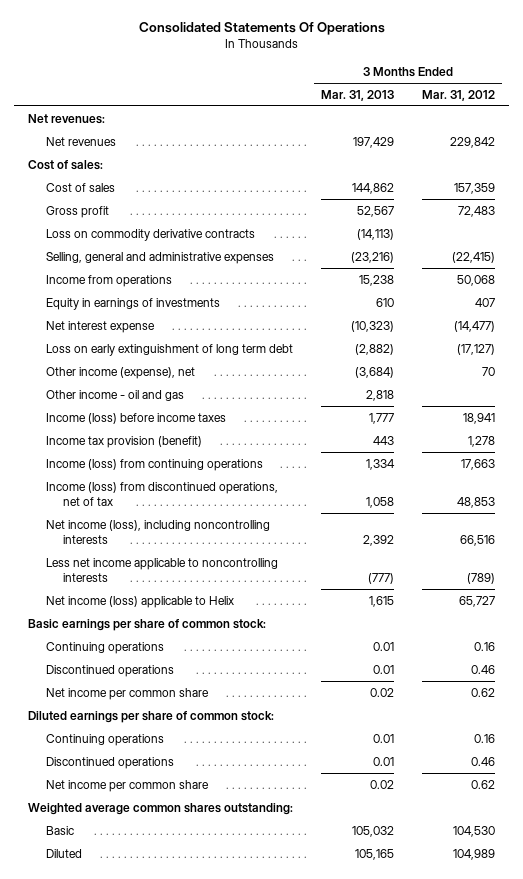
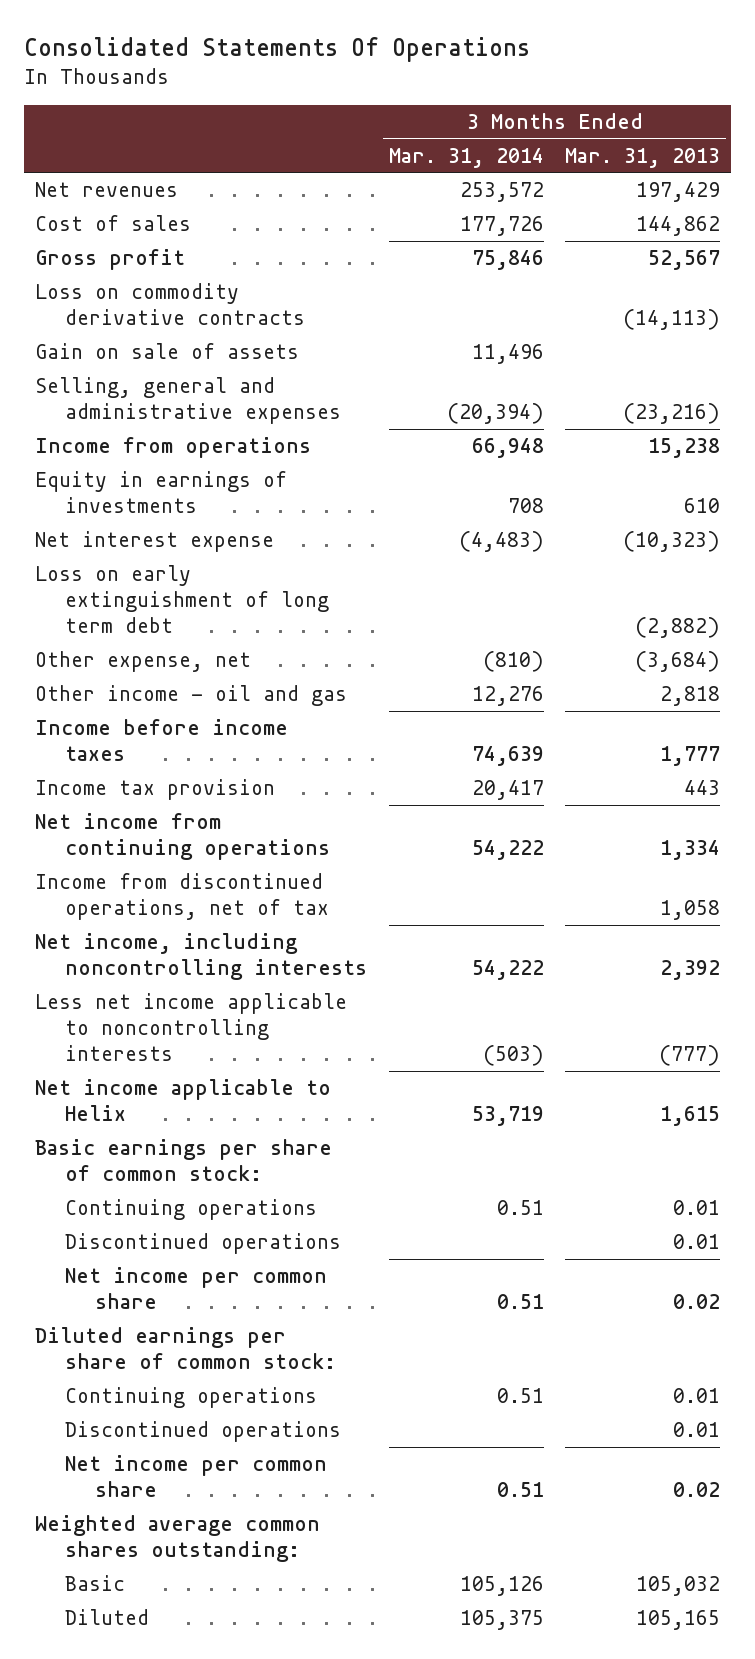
- | 3 Months Ended Mar. 31, 2013 | 3 Months Ended Mar. 31, 2012
+ | 3 Months Ended Mar. 31, 2014 | 3 Months Ended Mar. 31, 2013
- Net revenues:
- Cost of sales:
+ Gain on sale of assets | 11,496 |
- Other income (expense), net | (3,684) | 70
+ Other expense, net | (810) | (3,684)
- Income (loss) before income taxes | 1,777 | 18,941
- Income tax provision (benefit) | 443 | 1,278
- Income (loss) from continuing operations | 1,334 | 17,663
- Income (loss) from discontinued operations, net of tax | 1,058 | 48,853
- Net income (loss), including noncontrolling interests | 2,392 | 66,516
+ Income before income taxes | 74,639 | 1,777
+ Income tax provision | 20,417 | 443
+ Net income from continuing operations | 54,222 | 1,334
+ Income from discontinued operations, net of tax | | 1,058
+ Net income, including noncontrolling interests | 54,222 | 2,392
- Net income (loss) applicable to Helix | 1,615 | 65,727
+ Net income applicable to Helix | 53,719 | 1,615

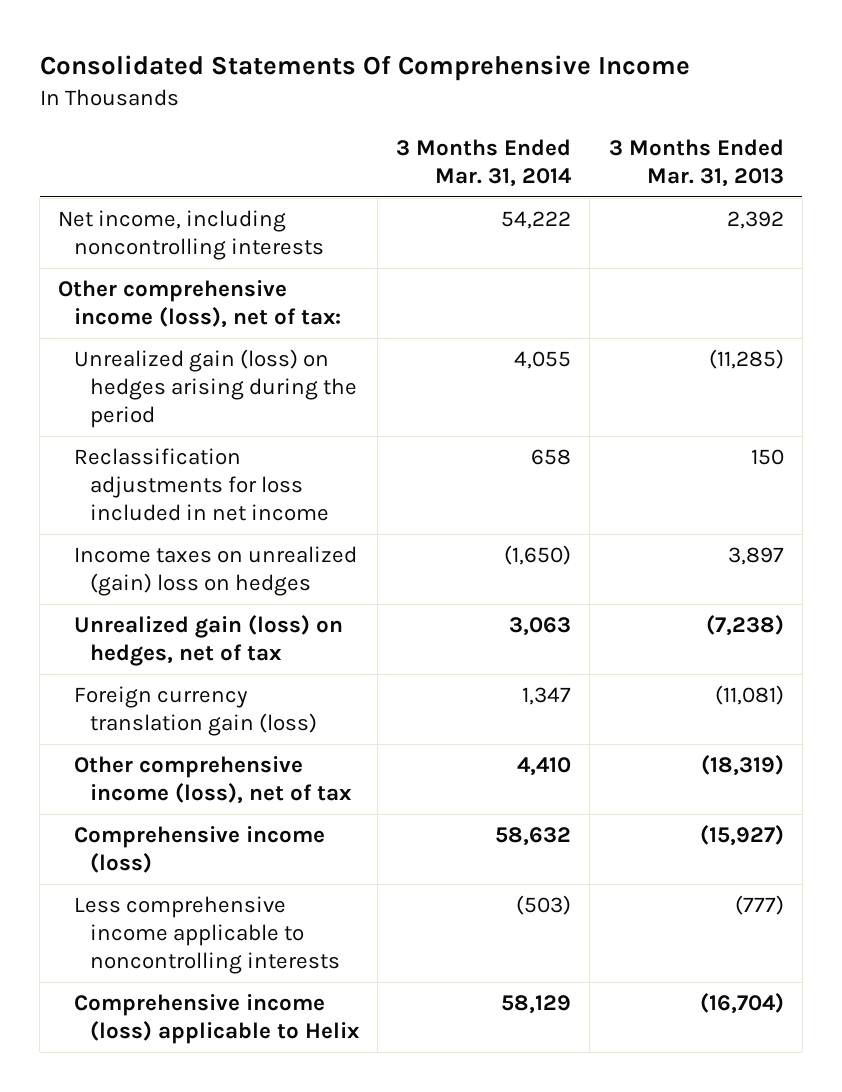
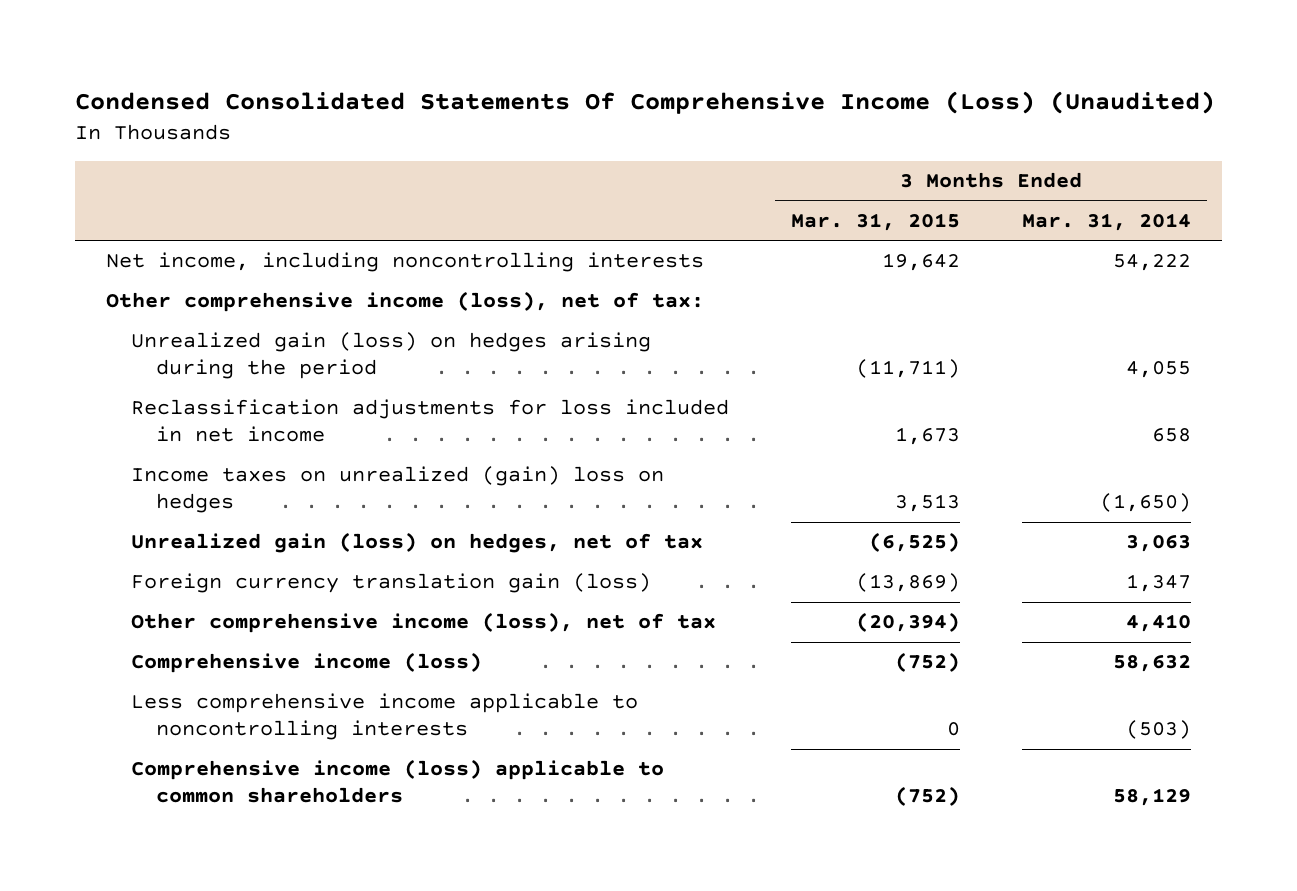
- Consolidated Statements Of Comprehensive Income
+ Condensed Consolidated Statements Of Comprehensive Income (Loss) (Unaudited)
- | 3 Months Ended Mar. 31, 2014 | 3 Months Ended Mar. 31, 2013
+ | 3 Months Ended Mar. 31, 2015 | 3 Months Ended Mar. 31, 2014
- Comprehensive income (loss) applicable to Helix | 58,129 | (16,704)
+ Comprehensive income (loss) applicable to common shareholders | (752) | 58,129

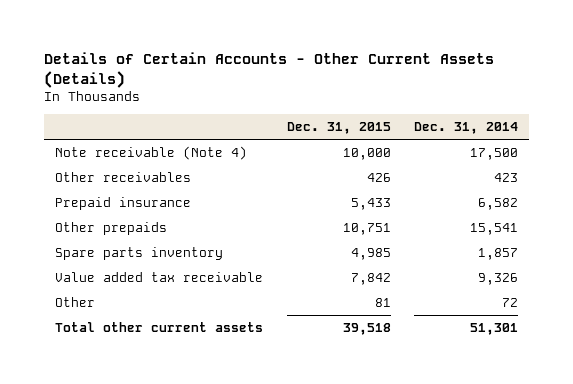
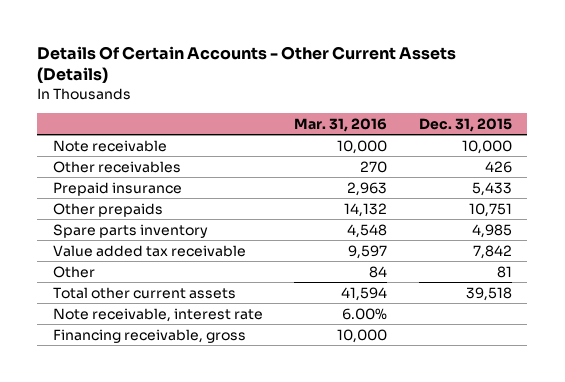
- Details of Certain Accounts - Other Current Assets (Details)
+ Details Of Certain Accounts - Other Current Assets (Details)
- | Dec. 31, 2015 | Dec. 31, 2014
+ | Mar. 31, 2016 | Dec. 31, 2015
- Note receivable (Note 4) | 10,000 | 17,500
+ Note receivable | 10,000 | 10,000
+ Note receivable, interest rate | 6.00% |
+ Financing receivable, gross | 10,000 |

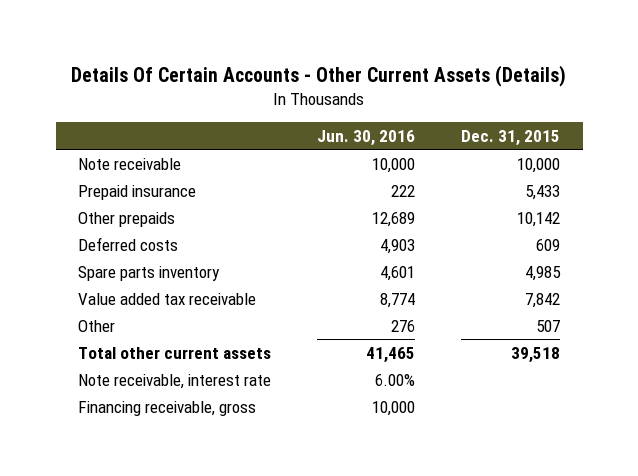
- | Mar. 31, 2016 | Dec. 31, 2015
+ | Jun. 30, 2016 | Dec. 31, 2015
- Other receivables | 270 | 426
- Other prepaids | 14,132 | 10,751
+ Other prepaids | 12,689 | 10,142
+ Deferred costs | 4,903 | 609
- Other | 84 | 81
+ Other | 276 | 507

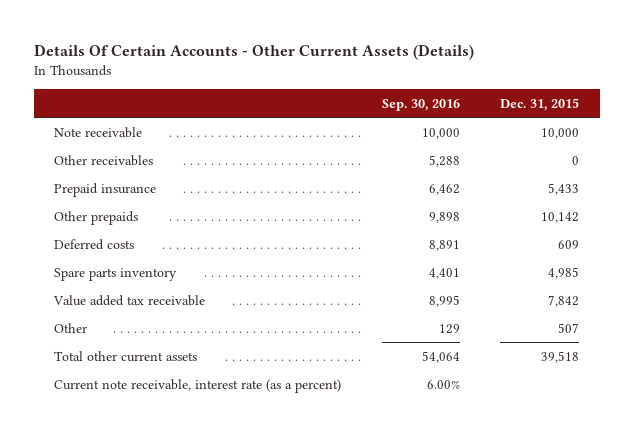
- | Jun. 30, 2016 | Dec. 31, 2015
+ | Sep. 30, 2016 | Dec. 31, 2015
+ Other receivables | 5,288 | 0
- Note receivable, interest rate | 6.00% |
- Financing receivable, gross | 10,000 |
+ Current note receivable, interest rate (as a percent) | 6.00% |

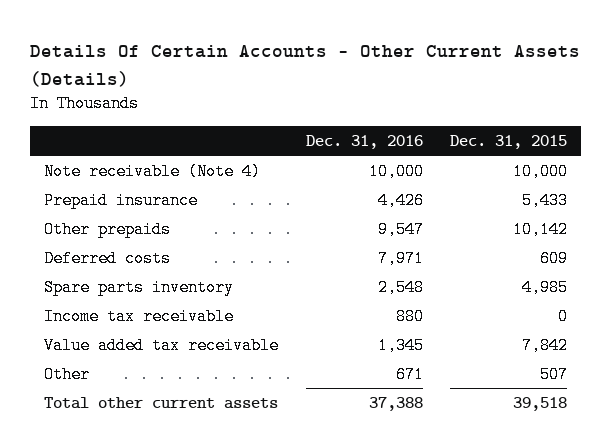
- | Sep. 30, 2016 | Dec. 31, 2015
+ | Dec. 31, 2016 | Dec. 31, 2015
- Note receivable | 10,000 | 10,000
- Other receivables | 5,288 | 0
+ Note receivable (Note 4) | 10,000 | 10,000
+ Income tax receivable | 880 | 0
- Current note receivable, interest rate (as a percent) | 6.00% |

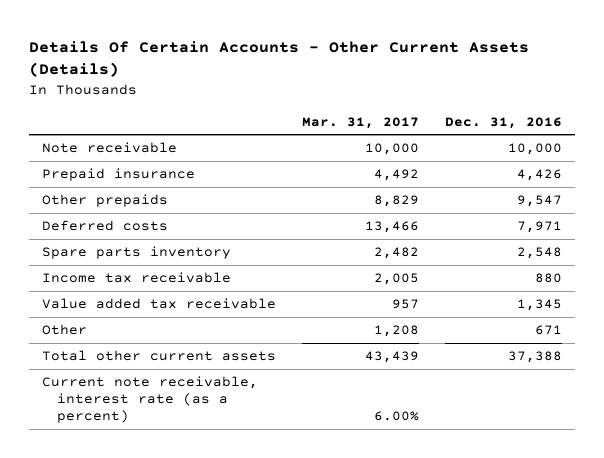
- | Dec. 31, 2016 | Dec. 31, 2015
+ | Mar. 31, 2017 | Dec. 31, 2016
- Note receivable (Note 4) | 10,000 | 10,000
+ Note receivable | 10,000 | 10,000
+ Current note receivable, interest rate (as a percent) | 6.00% |

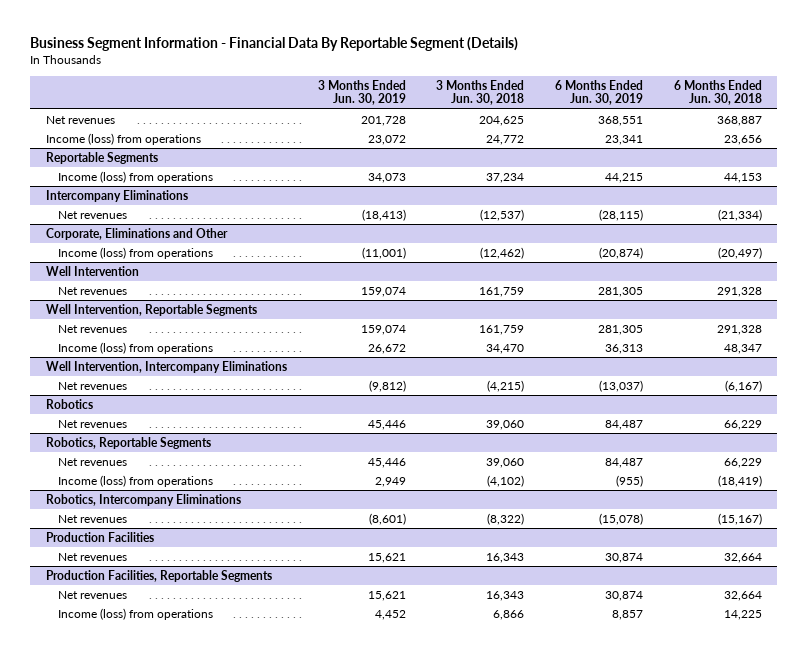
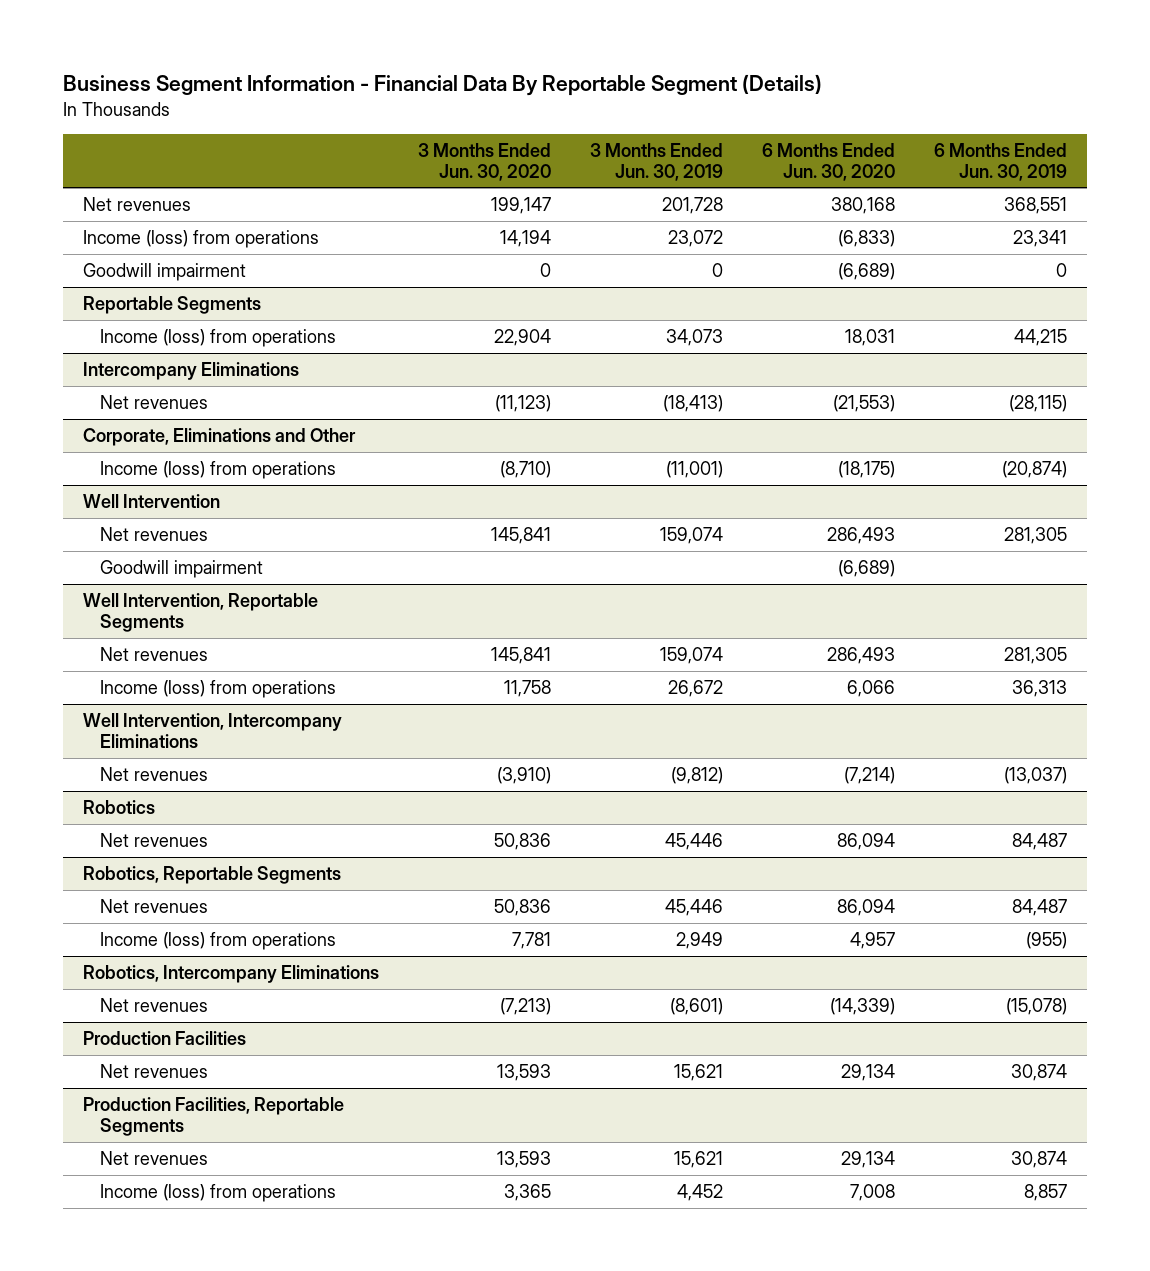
- | 3 Months Ended Jun. 30, 2019 | 3 Months Ended Jun. 30, 2018 | 6 Months Ended Jun. 30, 2019 | 6 Months Ended Jun. 30, 2018
+ | 3 Months Ended Jun. 30, 2020 | 3 Months Ended Jun. 30, 2019 | 6 Months Ended Jun. 30, 2020 | 6 Months Ended Jun. 30, 2019
+ Goodwill impairment | 0 | 0 | (6,689) | 0
@ Well Intervention
+ Goodwill impairment | | | (6,689) |

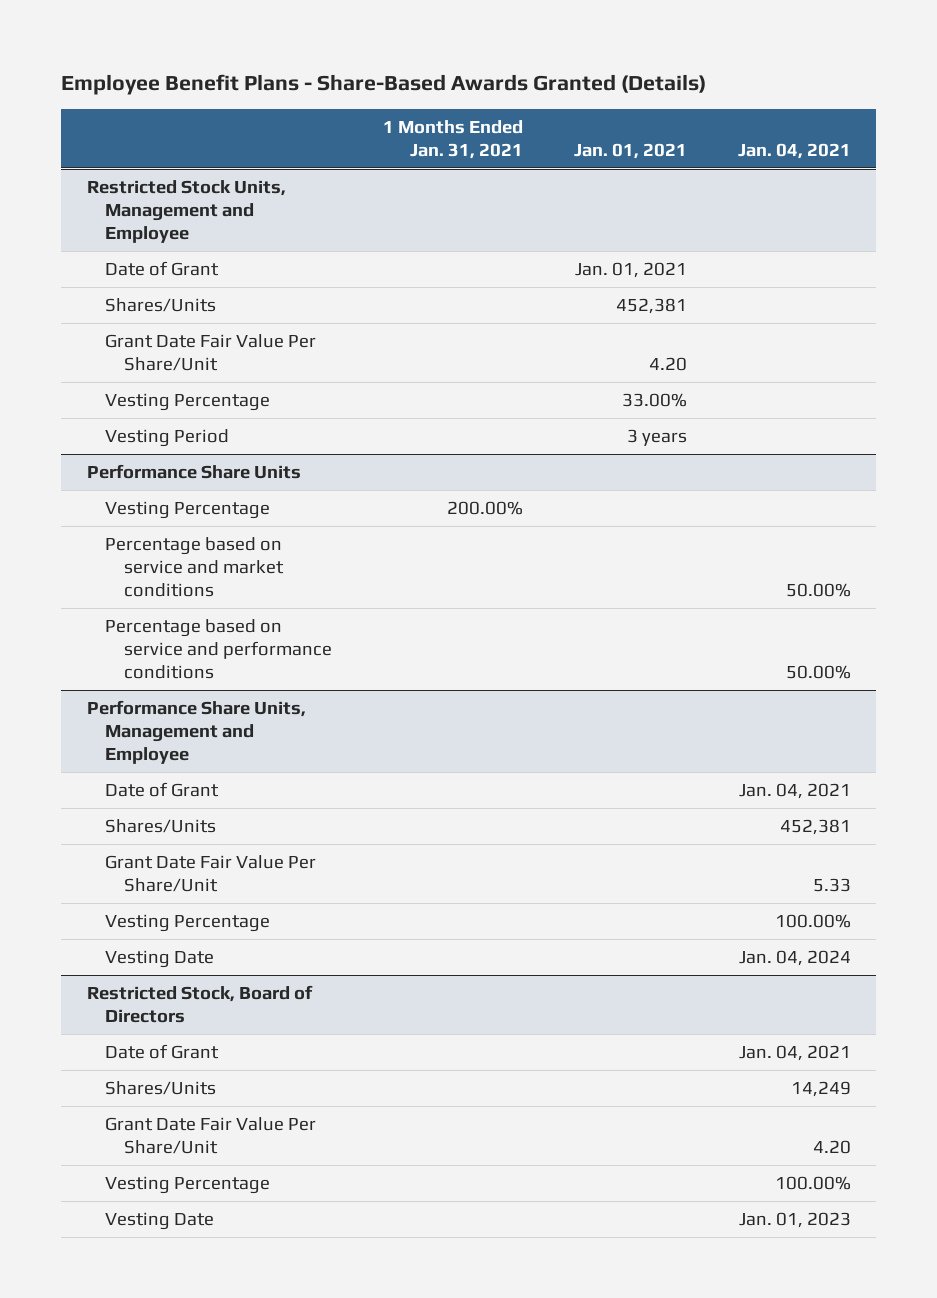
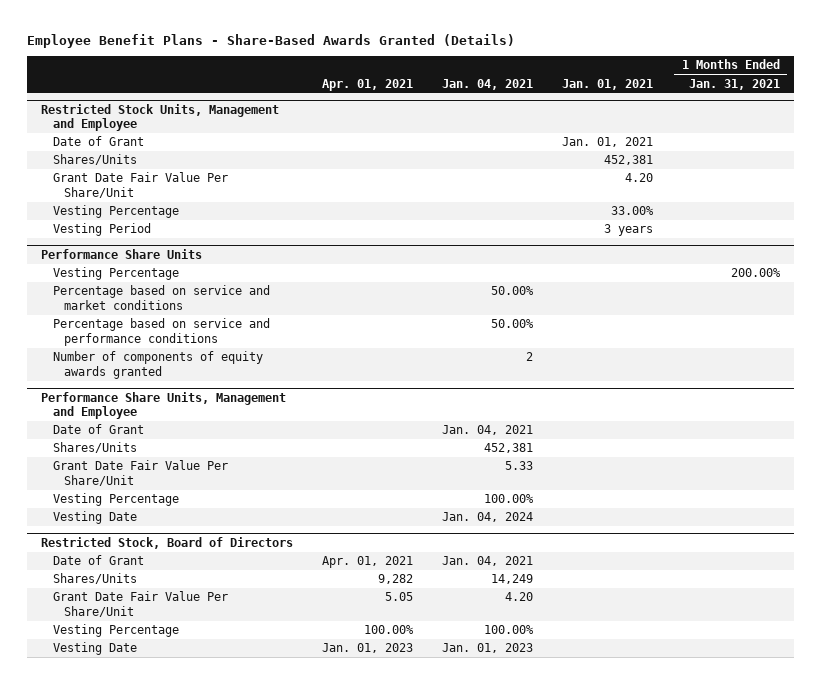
- | 1 Months Ended Jan. 31, 2021 | Jan. 01, 2021 | Jan. 04, 2021
+ | Apr. 01, 2021 | Jan. 04, 2021 | Jan. 01, 2021 | 1 Months Ended Jan. 31, 2021
@ Performance Share Units
+ Number of components of equity awards granted | | 2 | |

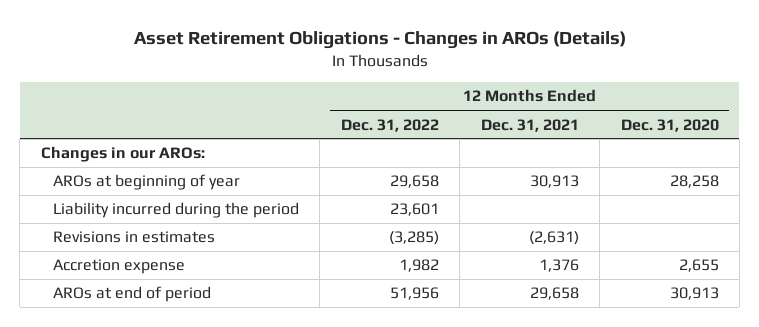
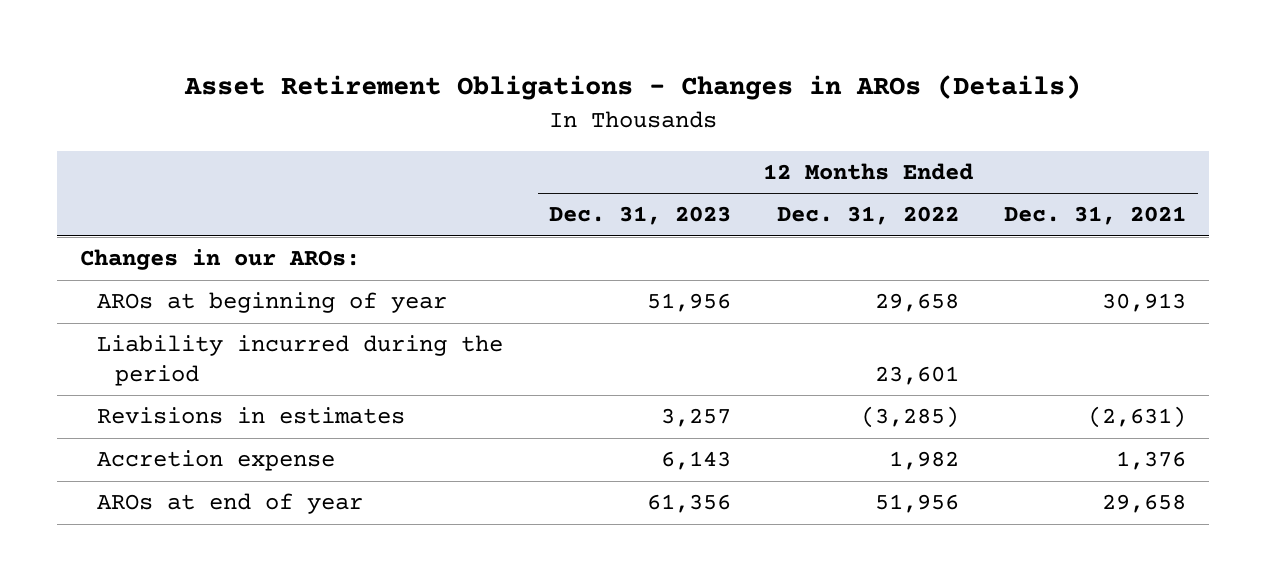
- | 12 Months Ended Dec. 31, 2022 | 12 Months Ended Dec. 31, 2021 | 12 Months Ended Dec. 31, 2020
+ | 12 Months Ended Dec. 31, 2023 | 12 Months Ended Dec. 31, 2022 | 12 Months Ended Dec. 31, 2021
- AROs at end of period | 51,956 | 29,658 | 30,913
+ AROs at end of year | 61,356 | 51,956 | 29,658

